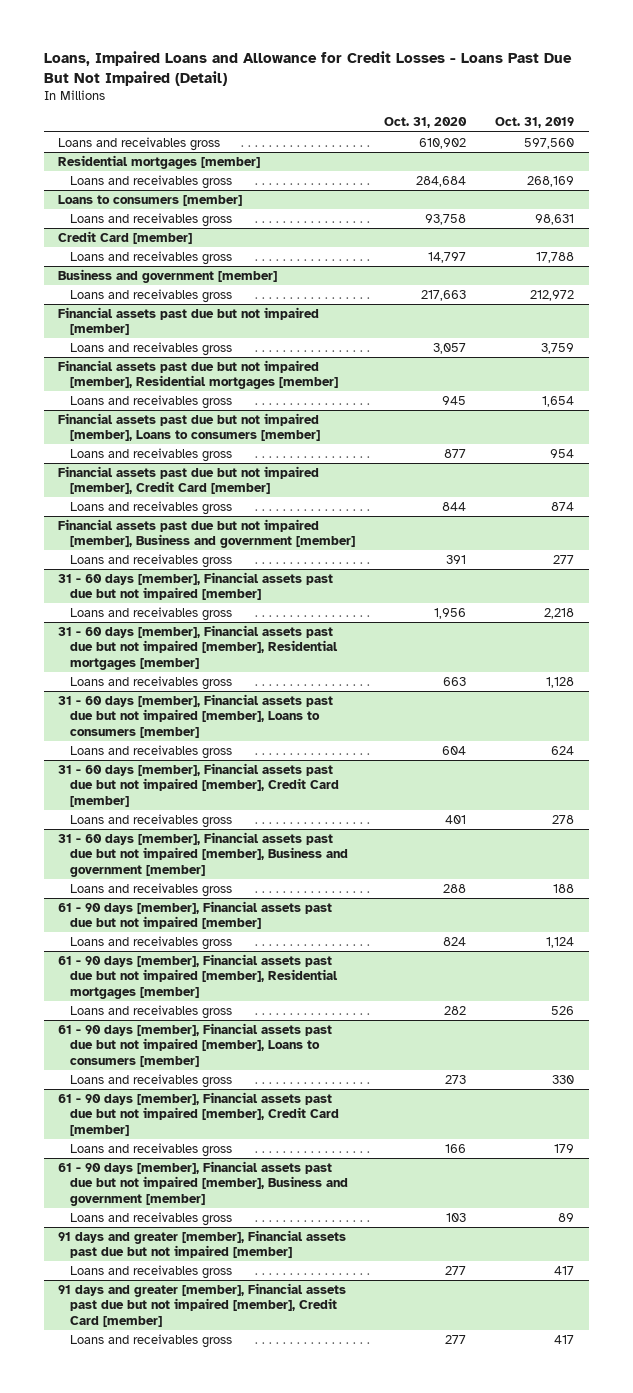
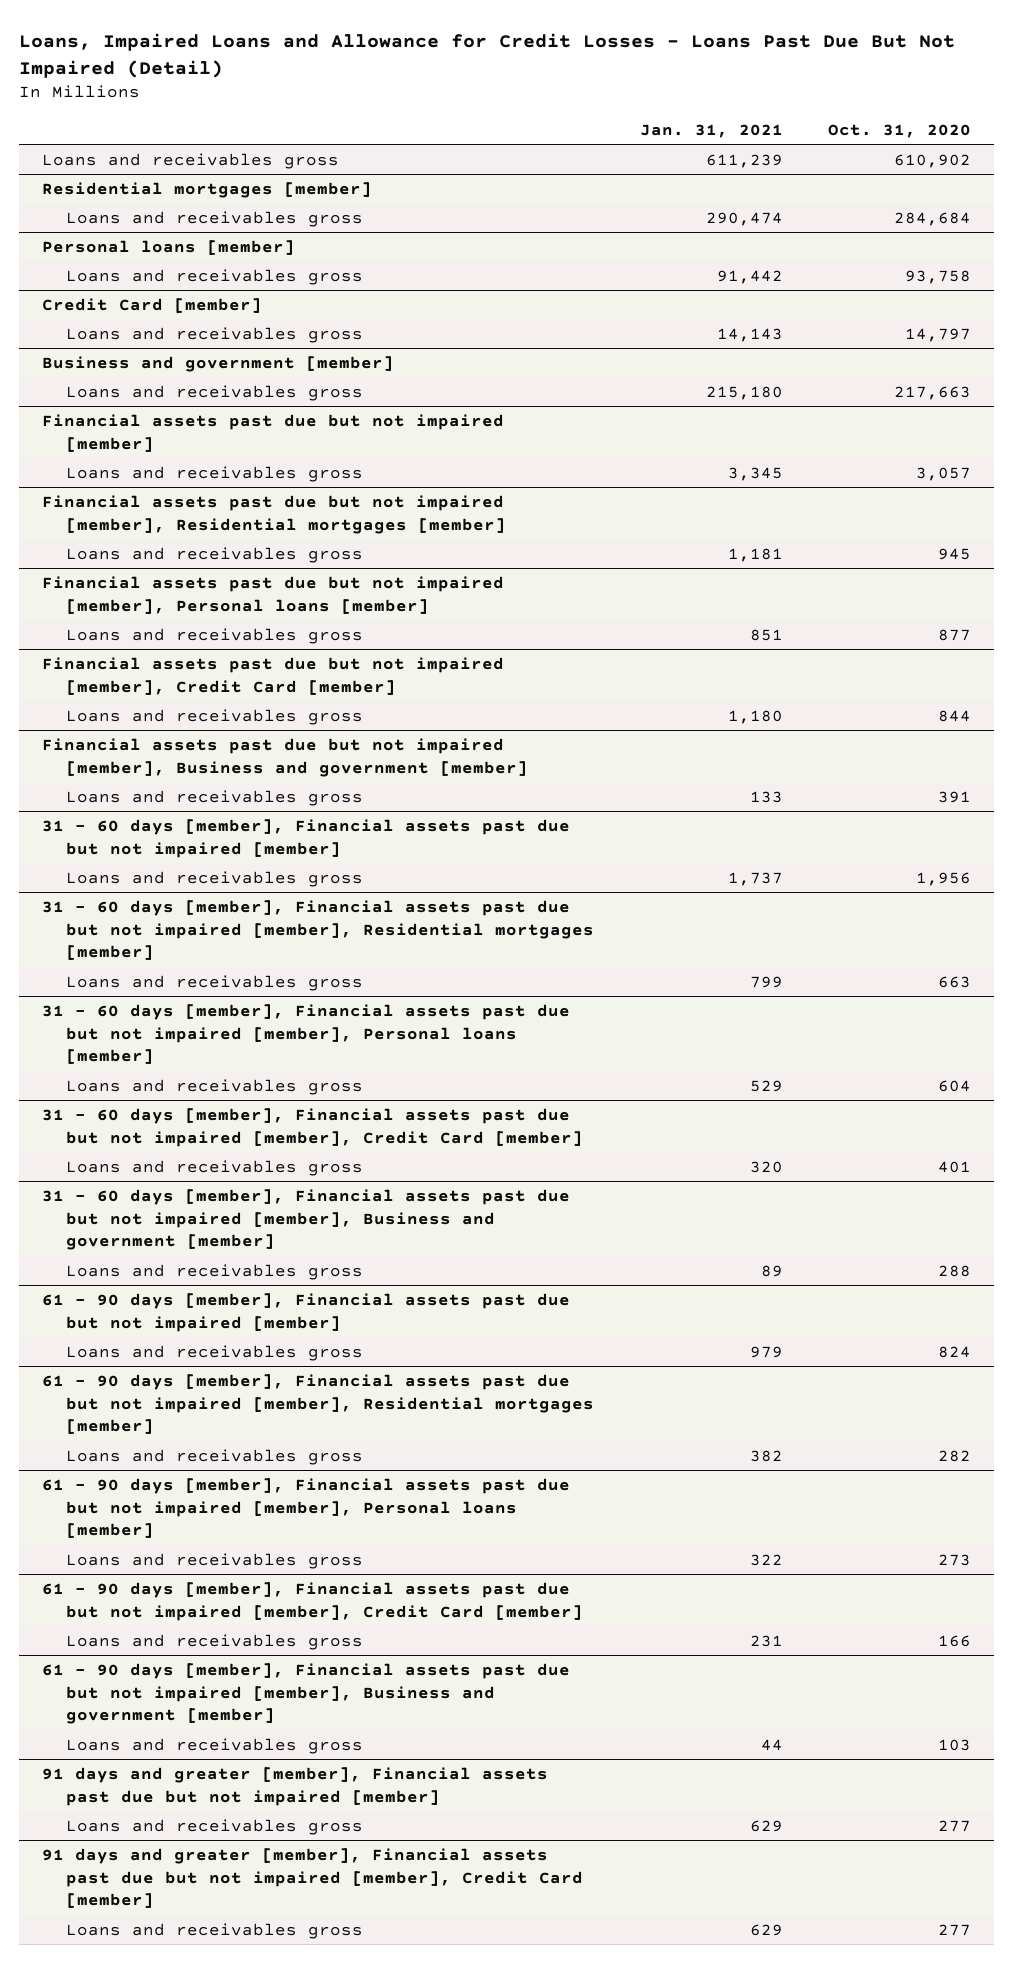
- | Oct. 31, 2020 | Oct. 31, 2019
+ | Jan. 31, 2021 | Oct. 31, 2020
- Loans to consumers [member]
+ Personal loans [member]
- Financial assets past due but not impaired [member], Loans to consumers [member]
+ Financial assets past due but not impaired [member], Personal loans [member]
- 31 - 60 days [member], Financial assets past due but not impaired [member], Loans to consumers [member]
+ 31 - 60 days [member], Financial assets past due but not impaired [member], Personal loans [member]
- 61 - 90 days [member], Financial assets past due but not impaired [member], Loans to consumers [member]
+ 61 - 90 days [member], Financial assets past due but not impaired [member], Personal loans [member]

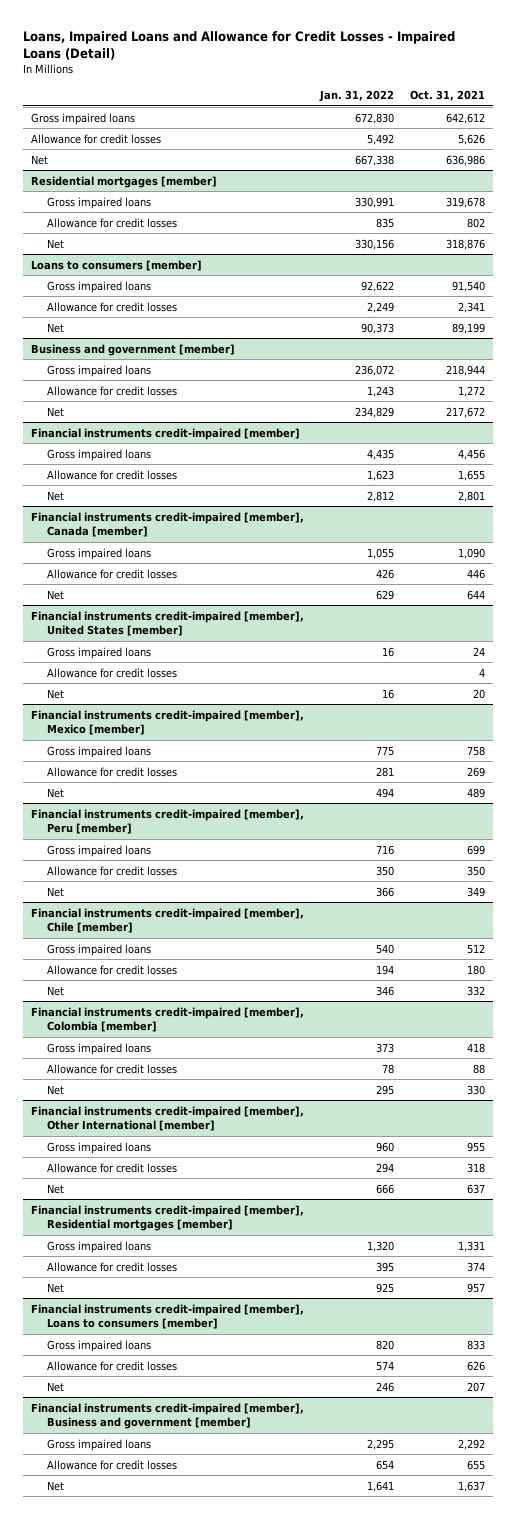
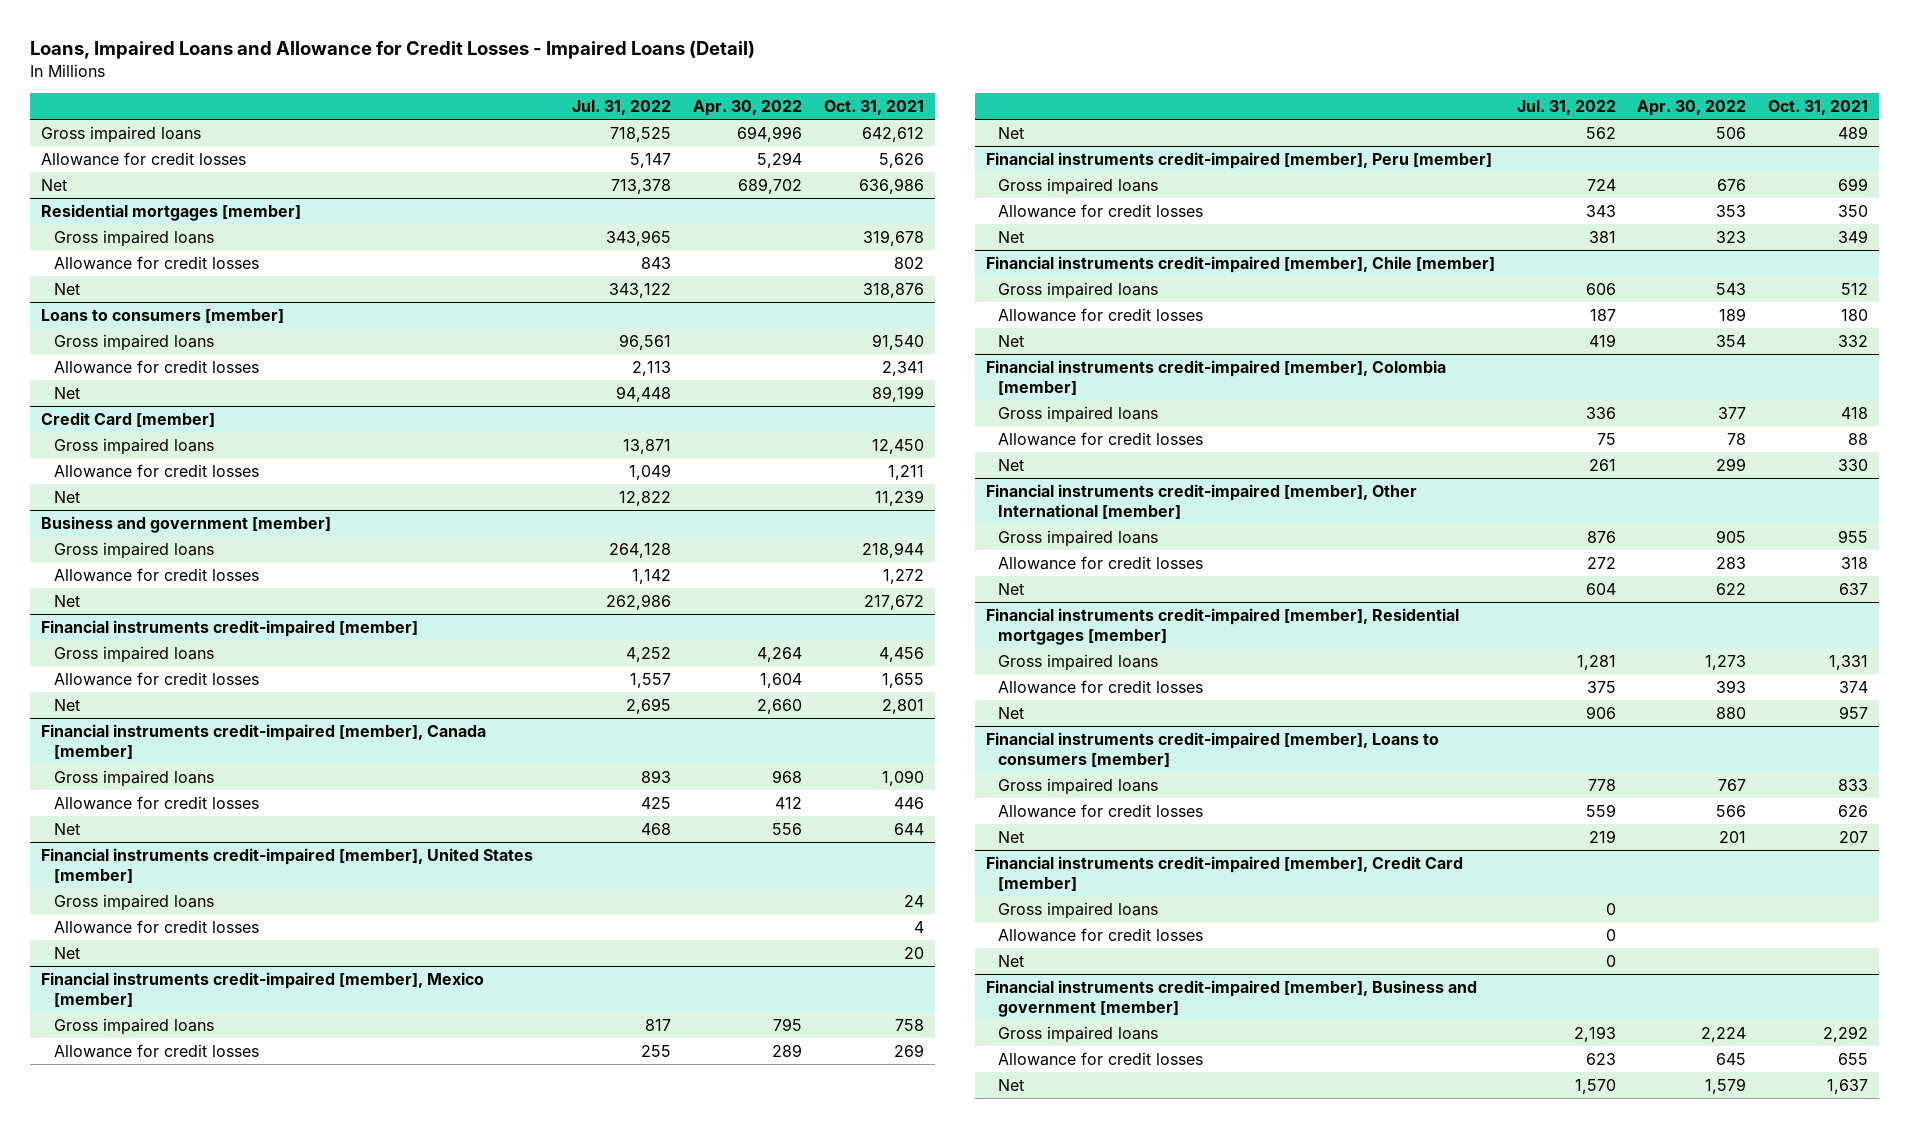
- | Jan. 31, 2022 | Oct. 31, 2021
+ | Jul. 31, 2022 | Apr. 30, 2022 | Oct. 31, 2021
+ Credit Card [member]
+ Gross impaired loans | 13,871 | | 12,450
+ Allowance for credit losses | 1,049 | | 1,211
+ Net | 12,822 | | 11,239
+ Financial instruments credit-impaired [member], Credit Card [member]
+ Gross impaired loans | 0 | |
+ Allowance for credit losses | 0 | |
+ Net | 0 | |

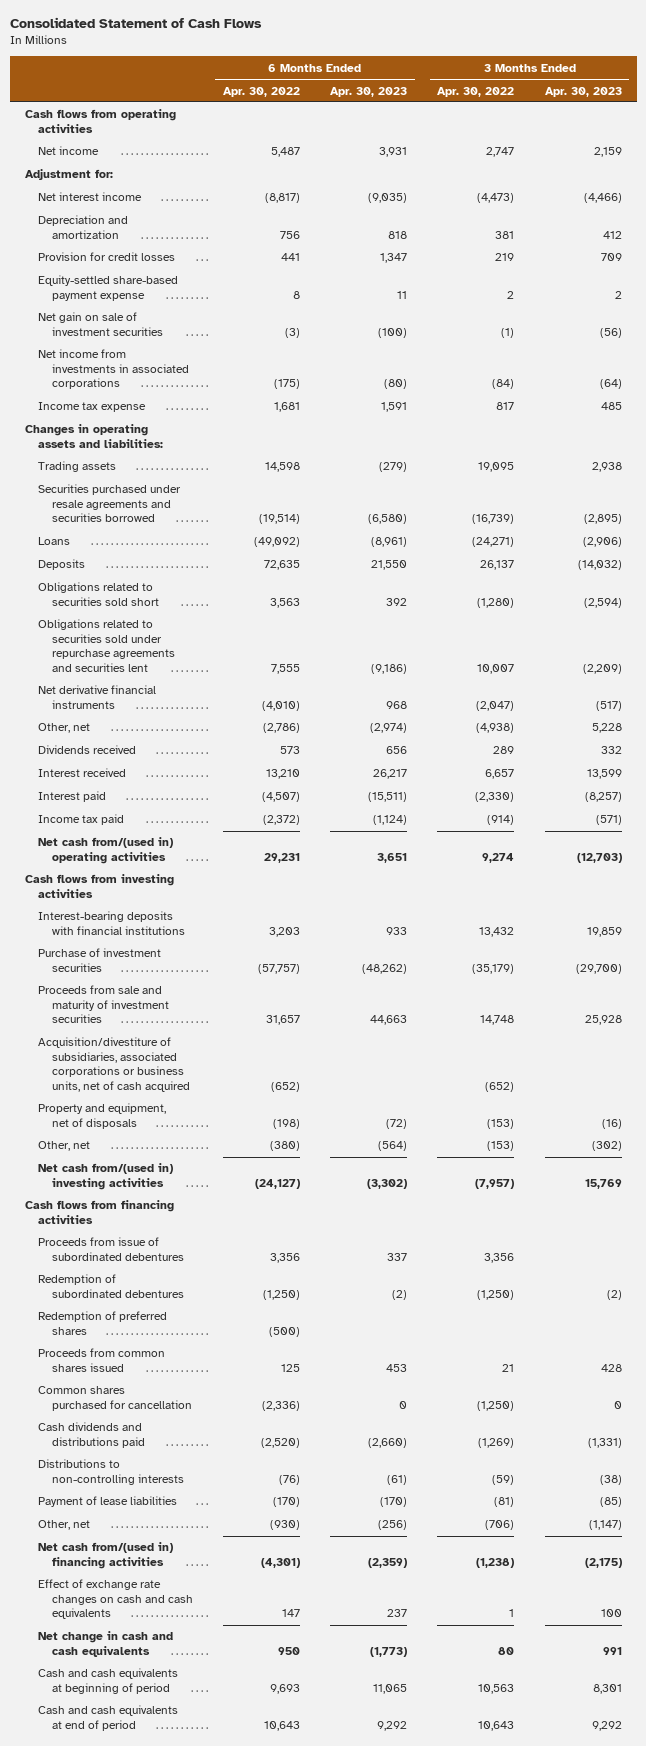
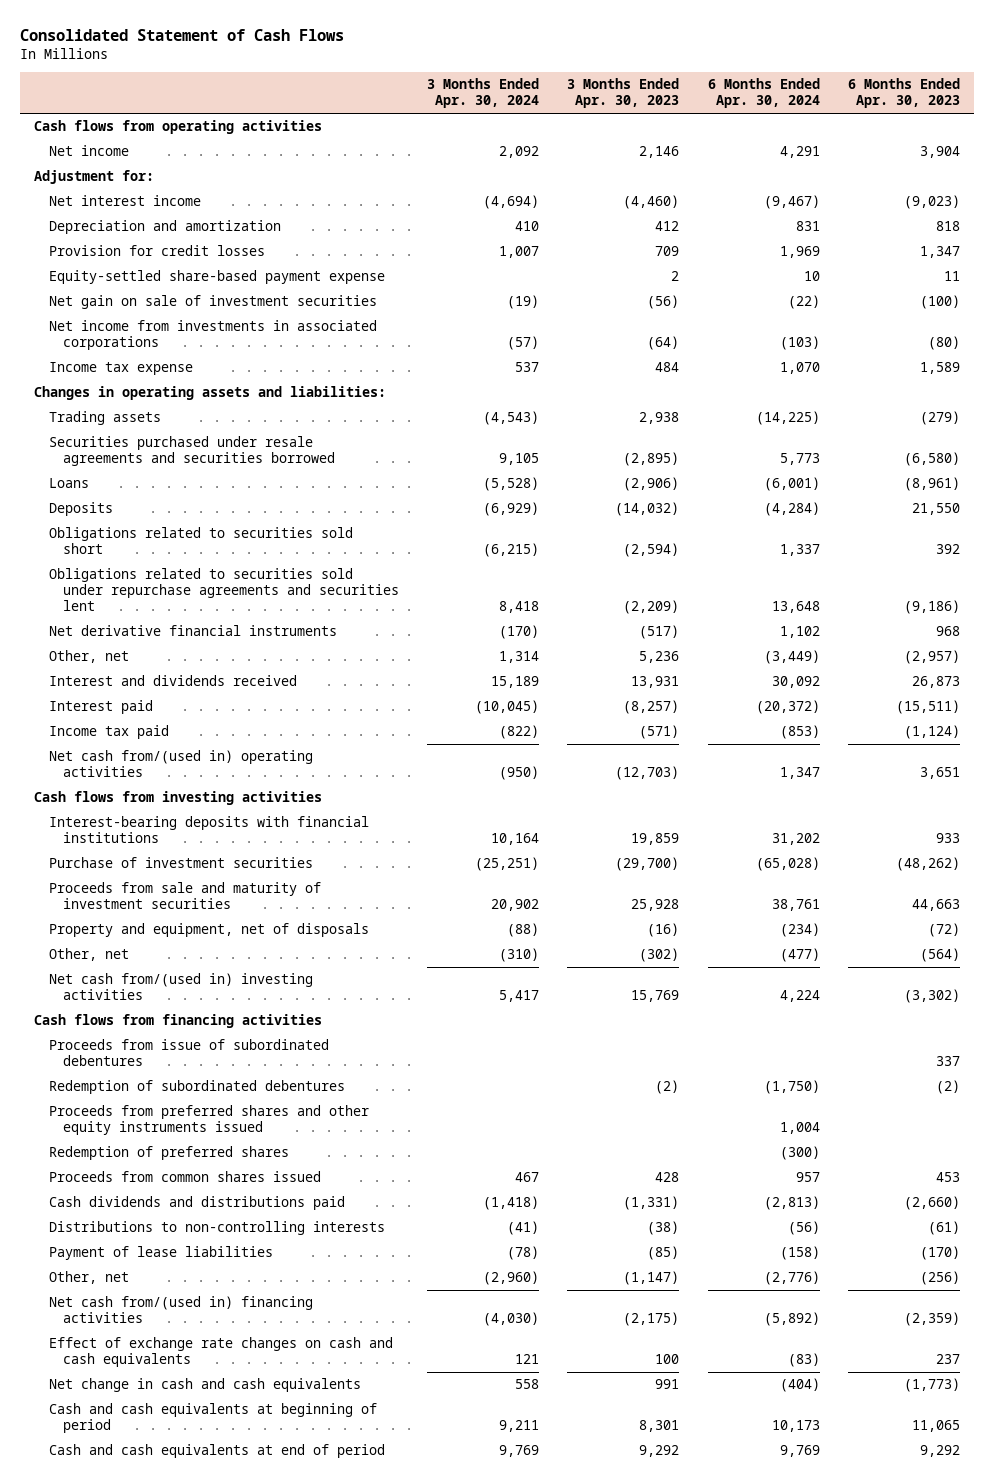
- | 6 Months Ended Apr. 30, 2022 | 6 Months Ended Apr. 30, 2023 | 3 Months Ended Apr. 30, 2022 | 3 Months Ended Apr. 30, 2023
+ | 3 Months Ended Apr. 30, 2024 | 3 Months Ended Apr. 30, 2023 | 6 Months Ended Apr. 30, 2024 | 6 Months Ended Apr. 30, 2023
- Net income | 5,487 | 3,931 | 2,747 | 2,159
+ Net income | 2,092 | 2,146 | 4,291 | 3,904
- Net interest income | (8,817) | (9,035) | (4,473) | (4,466)
+ Net interest income | (4,694) | (4,460) | (9,467) | (9,023)
- Income tax expense | 1,681 | 1,591 | 817 | 485
+ Income tax expense | 537 | 484 | 1,070 | 1,589
- Other, net | (2,786) | (2,974) | (4,938) | 5,228
- Dividends received | 573 | 656 | 289 | 332
- Interest received | 13,210 | 26,217 | 6,657 | 13,599
+ Other, net | 1,314 | 5,236 | (3,449) | (2,957)
+ Interest and dividends received | 15,189 | 13,931 | 30,092 | 26,873
- Acquisition/divestiture of subsidiaries, associated corporations or business units, net of cash acquired | (652) | | (652) |
+ Proceeds from preferred shares and other equity instruments issued | | | 1,004 |
- Common shares purchased for cancellation | (2,336) | 0 | (1,250) | 0

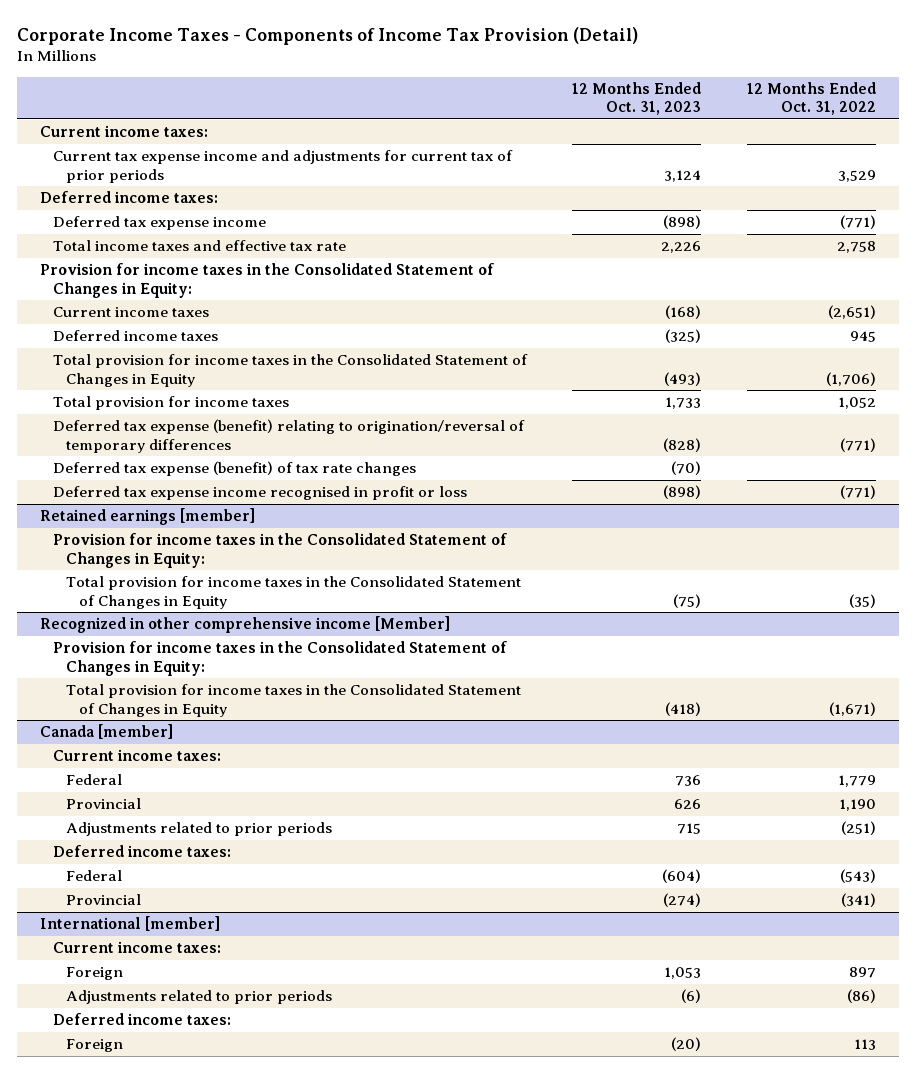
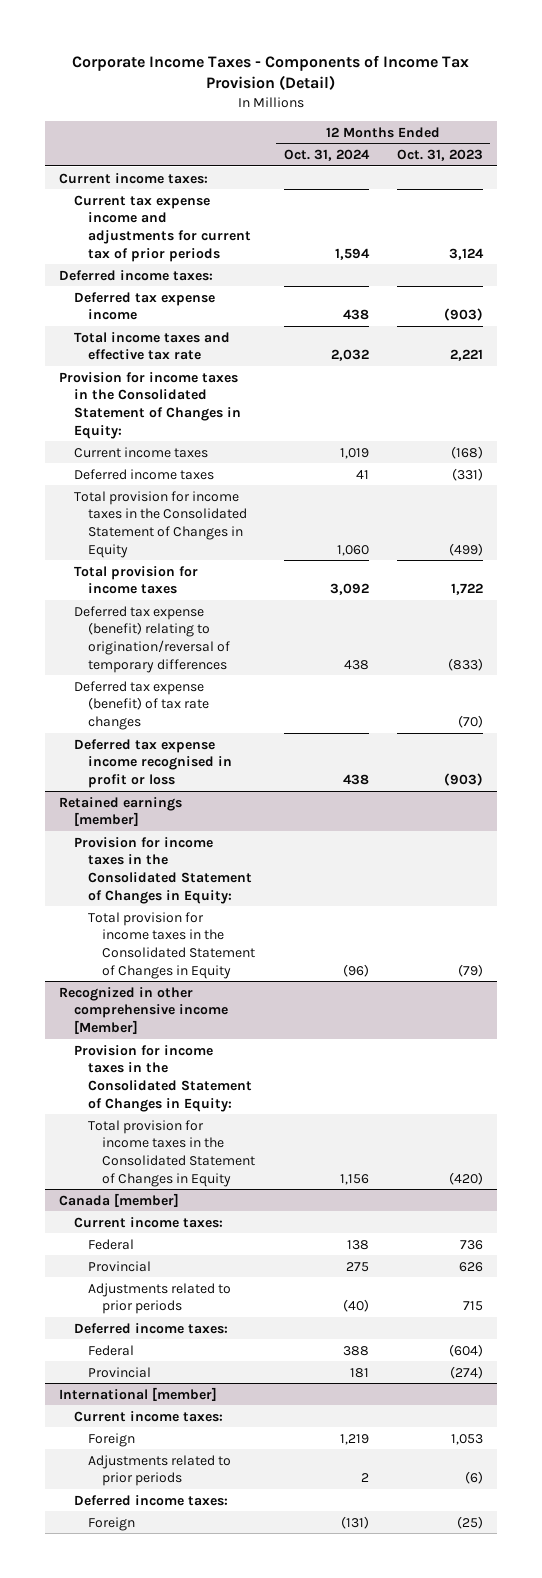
- | 12 Months Ended Oct. 31, 2023 | 12 Months Ended Oct. 31, 2022
+ | 12 Months Ended Oct. 31, 2024 | 12 Months Ended Oct. 31, 2023
- Deferred tax expense income | (898) | (771)
- Total income taxes and effective tax rate | 2,226 | 2,758
+ Deferred tax expense income | 438 | (903)
+ Total income taxes and effective tax rate | 2,032 | 2,221
- Deferred income taxes | (325) | 945
- Total provision for income taxes in the Consolidated Statement of Changes in Equity | (493) | (1,706)
- Total provision for income taxes | 1,733 | 1,052
- Deferred tax expense (benefit) relating to origination/reversal of temporary differences | (828) | (771)
+ Deferred income taxes | 41 | (331)
+ Total provision for income taxes in the Consolidated Statement of Changes in Equity | 1,060 | (499)
+ Total provision for income taxes | 3,092 | 1,722
+ Deferred tax expense (benefit) relating to origination/reversal of temporary differences | 438 | (833)
- Deferred tax expense income recognised in profit or loss | (898) | (771)
+ Deferred tax expense income recognised in profit or loss | 438 | (903)
@ Retained earnings [member]
- Total provision for income taxes in the Consolidated Statement of Changes in Equity | (75) | (35)
+ Total provision for income taxes in the Consolidated Statement of Changes in Equity | (96) | (79)
@ Recognized in other comprehensive income [Member]
- Total provision for income taxes in the Consolidated Statement of Changes in Equity | (418) | (1,671)
+ Total provision for income taxes in the Consolidated Statement of Changes in Equity | 1,156 | (420)
@ International [member]
- Foreign | (20) | 113
+ Foreign | (131) | (25)

